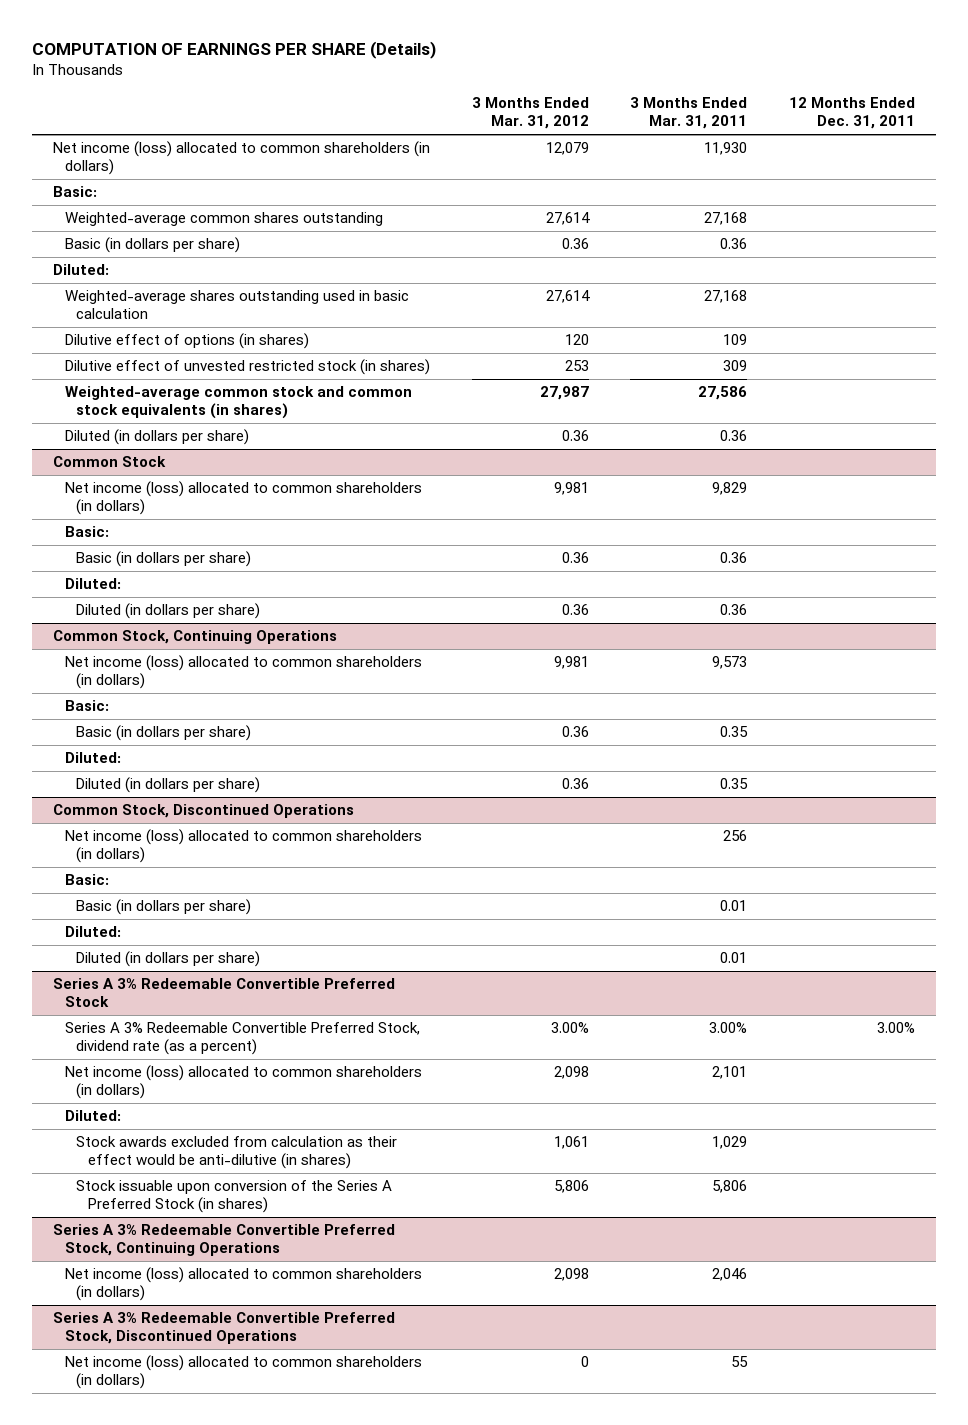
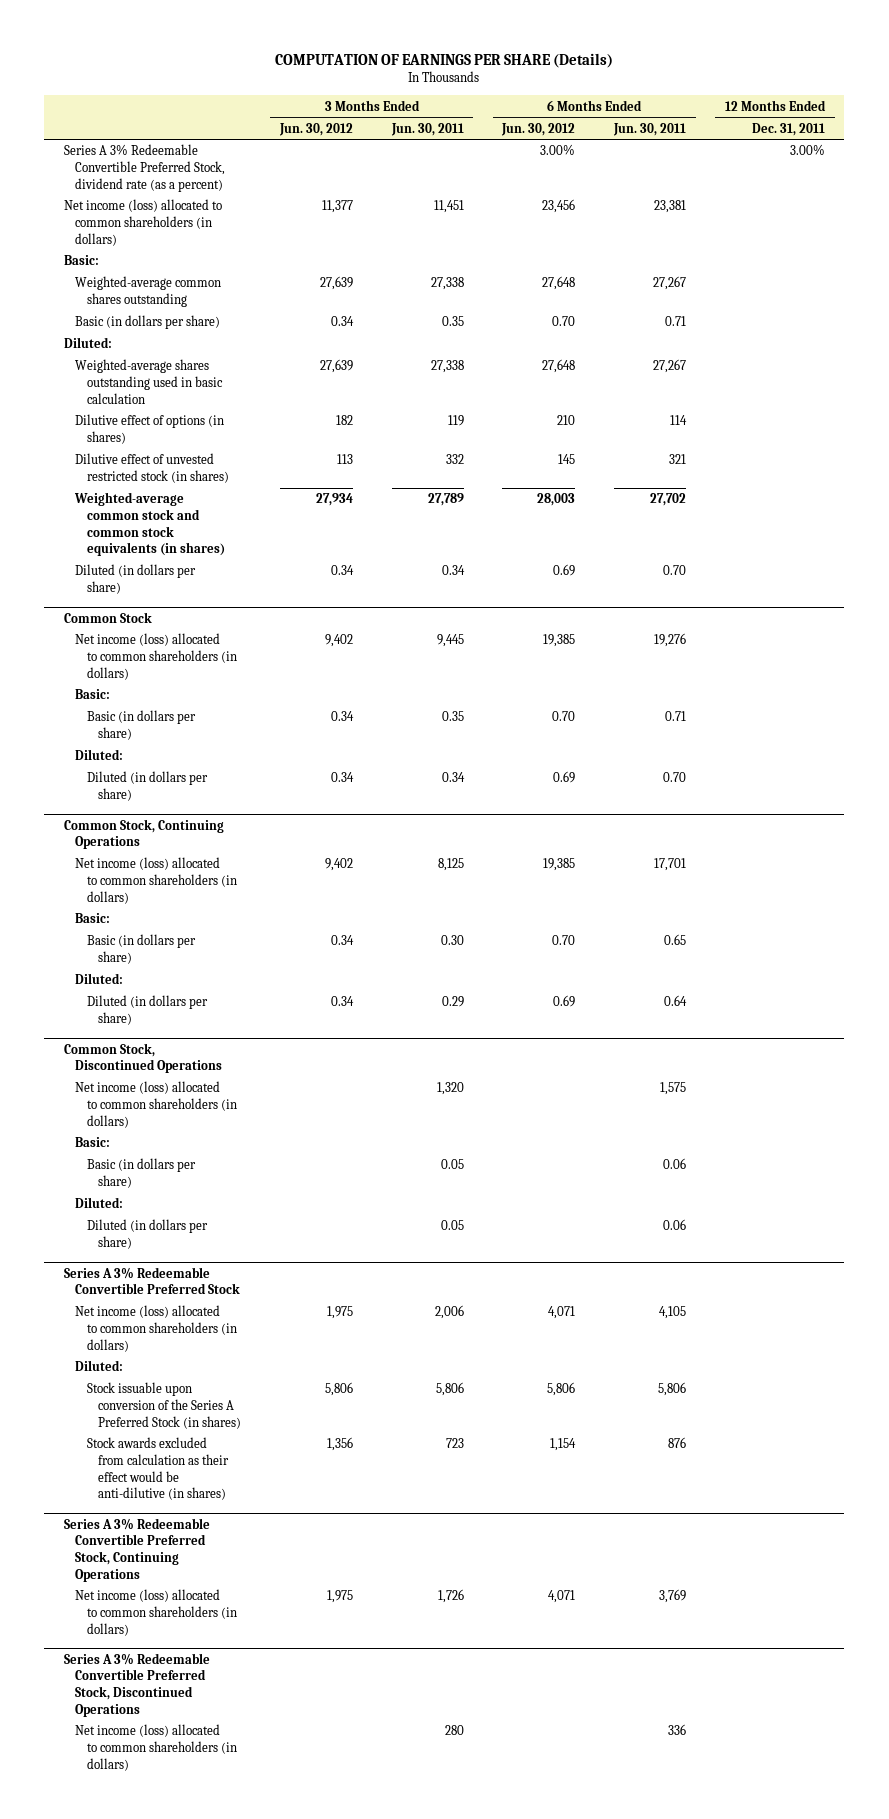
- | 3 Months Ended Mar. 31, 2012 | 3 Months Ended Mar. 31, 2011 | 12 Months Ended Dec. 31, 2011
+ | 3 Months Ended Jun. 30, 2012 | 3 Months Ended Jun. 30, 2011 | 6 Months Ended Jun. 30, 2012 | 6 Months Ended Jun. 30, 2011 | 12 Months Ended Dec. 31, 2011
+ Series A 3% Redeemable Convertible Preferred Stock, dividend rate (as a percent) | | | 3.00% | | 3.00%
@ Series A 3% Redeemable Convertible Preferred Stock
- Series A 3% Redeemable Convertible Preferred Stock, dividend rate (as a percent) | 3.00% | 3.00% | 3.00%
moved down: Stock awards excluded from calculation as their effect would be anti-dilutive (in shares) | 1,356 | 723 | 1,154 | 876 |

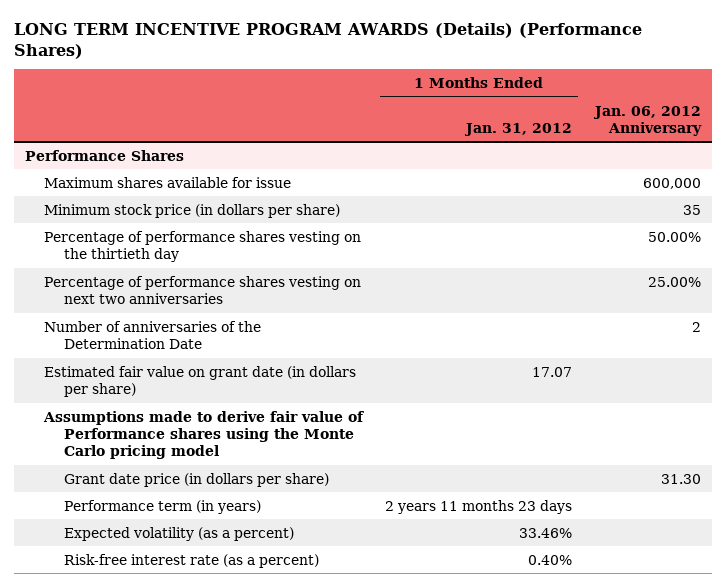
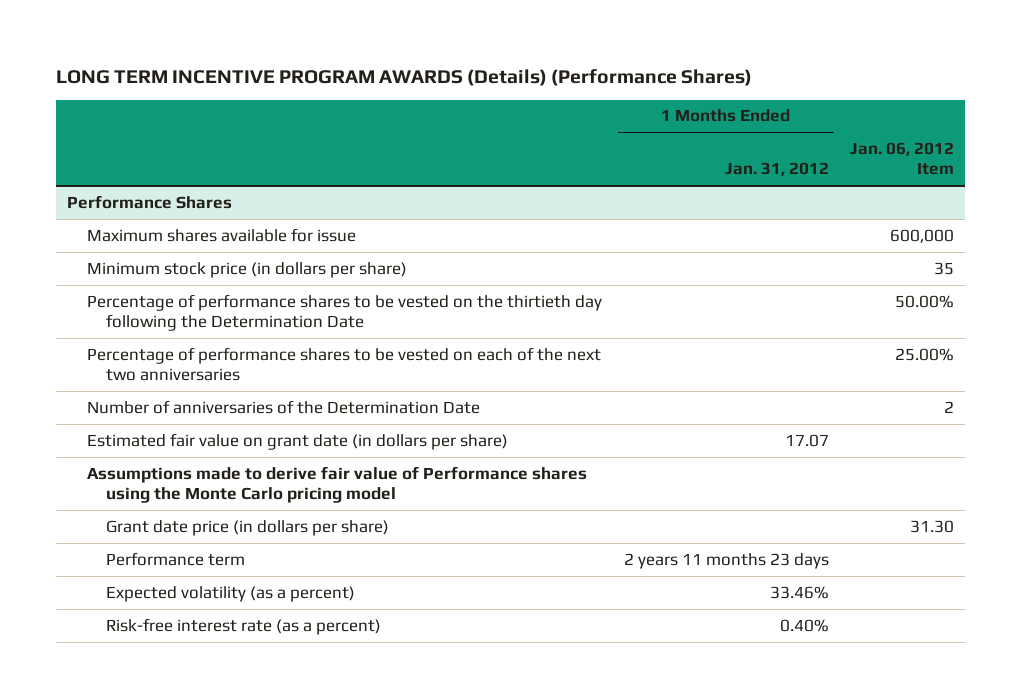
- | 1 Months Ended Jan. 31, 2012 | Jan. 06, 2012 Anniversary
+ | 1 Months Ended Jan. 31, 2012 | Jan. 06, 2012 Item
@ Performance Shares
- Percentage of performance shares vesting on the thirtieth day | | 50.00%
- Percentage of performance shares vesting on next two anniversaries | | 25.00%
+ Percentage of performance shares to be vested on the thirtieth day following the Determination Date | | 50.00%
+ Percentage of performance shares to be vested on each of the next two anniversaries | | 25.00%
- Performance term (in years) | 2 years 11 months 23 days |
+ Performance term | 2 years 11 months 23 days |

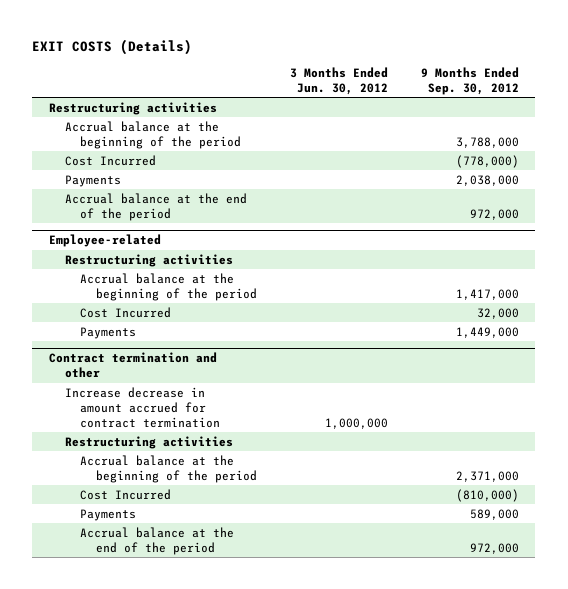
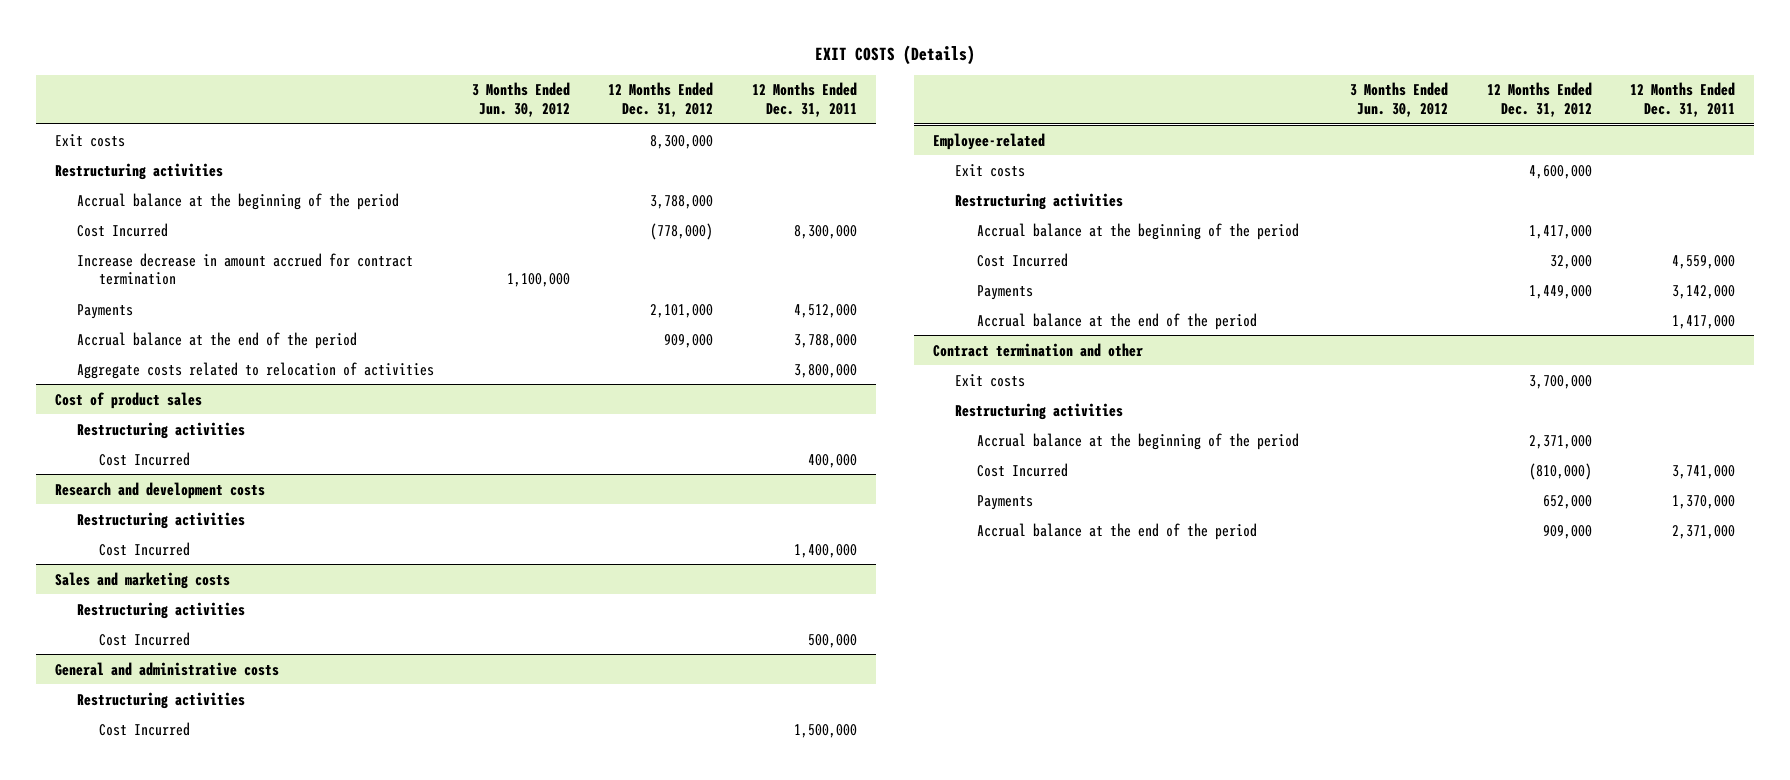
- | 3 Months Ended Jun. 30, 2012 | 9 Months Ended Sep. 30, 2012
+ | 3 Months Ended Jun. 30, 2012 | 12 Months Ended Dec. 31, 2012 | 12 Months Ended Dec. 31, 2011
+ Exit costs | | 8,300,000 |
+ Increase decrease in amount accrued for contract termination | 1,100,000 | |
+ Aggregate costs related to relocation of activities | | | 3,800,000
+ Cost of product sales
+ Restructuring activities
+ Cost Incurred | | | 400,000
+ Research and development costs
+ Restructuring activities
+ Cost Incurred | | | 1,400,000
+ Sales and marketing costs
+ Restructuring activities
+ Cost Incurred | | | 500,000
+ General and administrative costs
+ Restructuring activities
+ Cost Incurred | | | 1,500,000
@ Employee-related
+ Exit costs | | 4,600,000 |
+ Accrual balance at the end of the period | | | 1,417,000
@ Contract termination and other
- Increase decrease in amount accrued for contract termination | 1,000,000 |
+ Exit costs | | 3,700,000 |

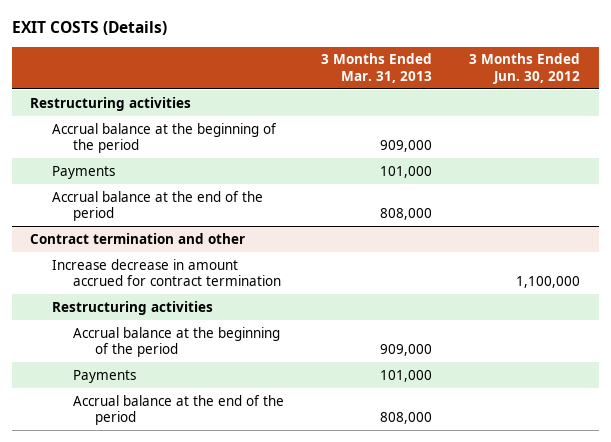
- | 3 Months Ended Jun. 30, 2012 | 12 Months Ended Dec. 31, 2012 | 12 Months Ended Dec. 31, 2011
+ | 3 Months Ended Mar. 31, 2013 | 3 Months Ended Jun. 30, 2012
- Exit costs | | 8,300,000 |
- Cost Incurred | | (778,000) | 8,300,000
- Increase decrease in amount accrued for contract termination | 1,100,000 | |
- Aggregate costs related to relocation of activities | | | 3,800,000
- Cost of product sales
- Restructuring activities
- Cost Incurred | | | 400,000
- Research and development costs
- Restructuring activities
- Cost Incurred | | | 1,400,000
- Sales and marketing costs
- Restructuring activities
- Cost Incurred | | | 500,000
- General and administrative costs
- Restructuring activities
- Cost Incurred | | | 1,500,000
- Employee-related
- Exit costs | | 4,600,000 |
- Restructuring activities
- Accrual balance at the beginning of the period | | 1,417,000 |
- Cost Incurred | | 32,000 | 4,559,000
- Payments | | 1,449,000 | 3,142,000
- Accrual balance at the end of the period | | | 1,417,000
@ Contract termination and other
- Exit costs | | 3,700,000 |
+ Increase decrease in amount accrued for contract termination | | 1,100,000
- Cost Incurred | | (810,000) | 3,741,000

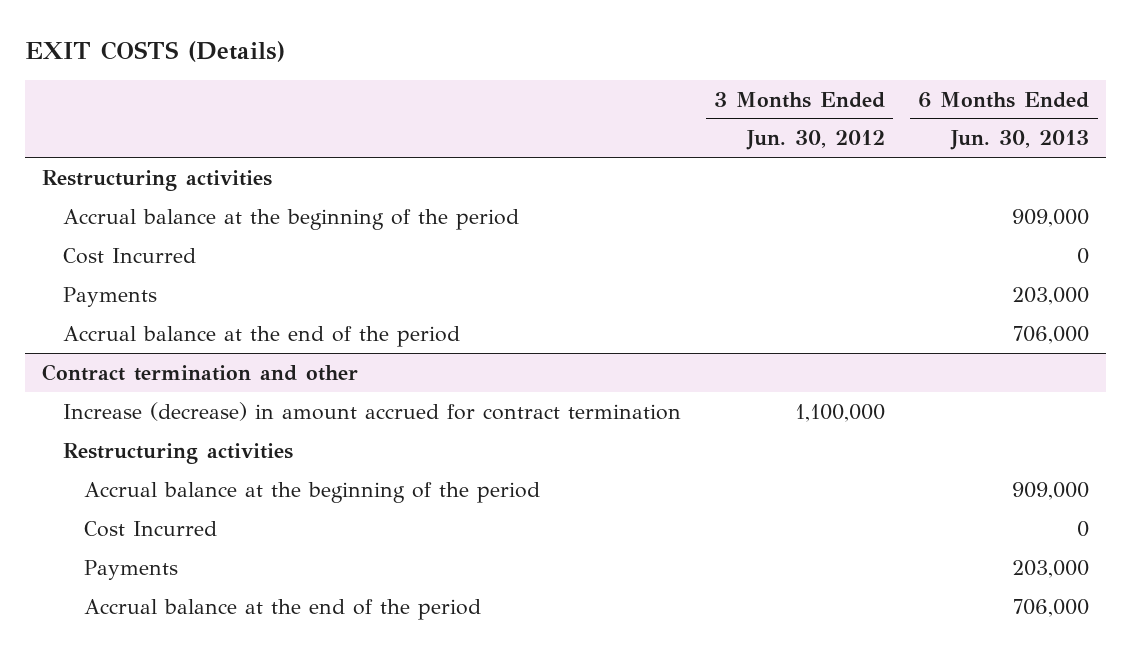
- | 3 Months Ended Mar. 31, 2013 | 3 Months Ended Jun. 30, 2012
+ | 3 Months Ended Jun. 30, 2012 | 6 Months Ended Jun. 30, 2013
+ Cost Incurred | | 0
@ Contract termination and other
- Increase decrease in amount accrued for contract termination | | 1,100,000
+ Increase (decrease) in amount accrued for contract termination | 1,100,000 |
+ Cost Incurred | | 0

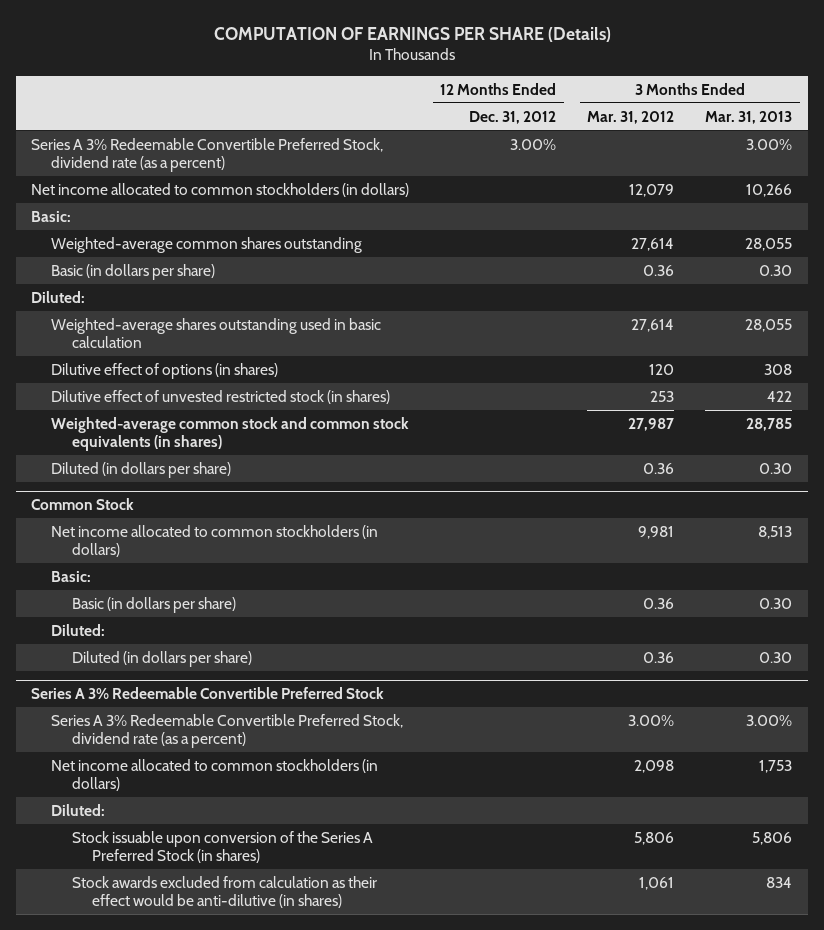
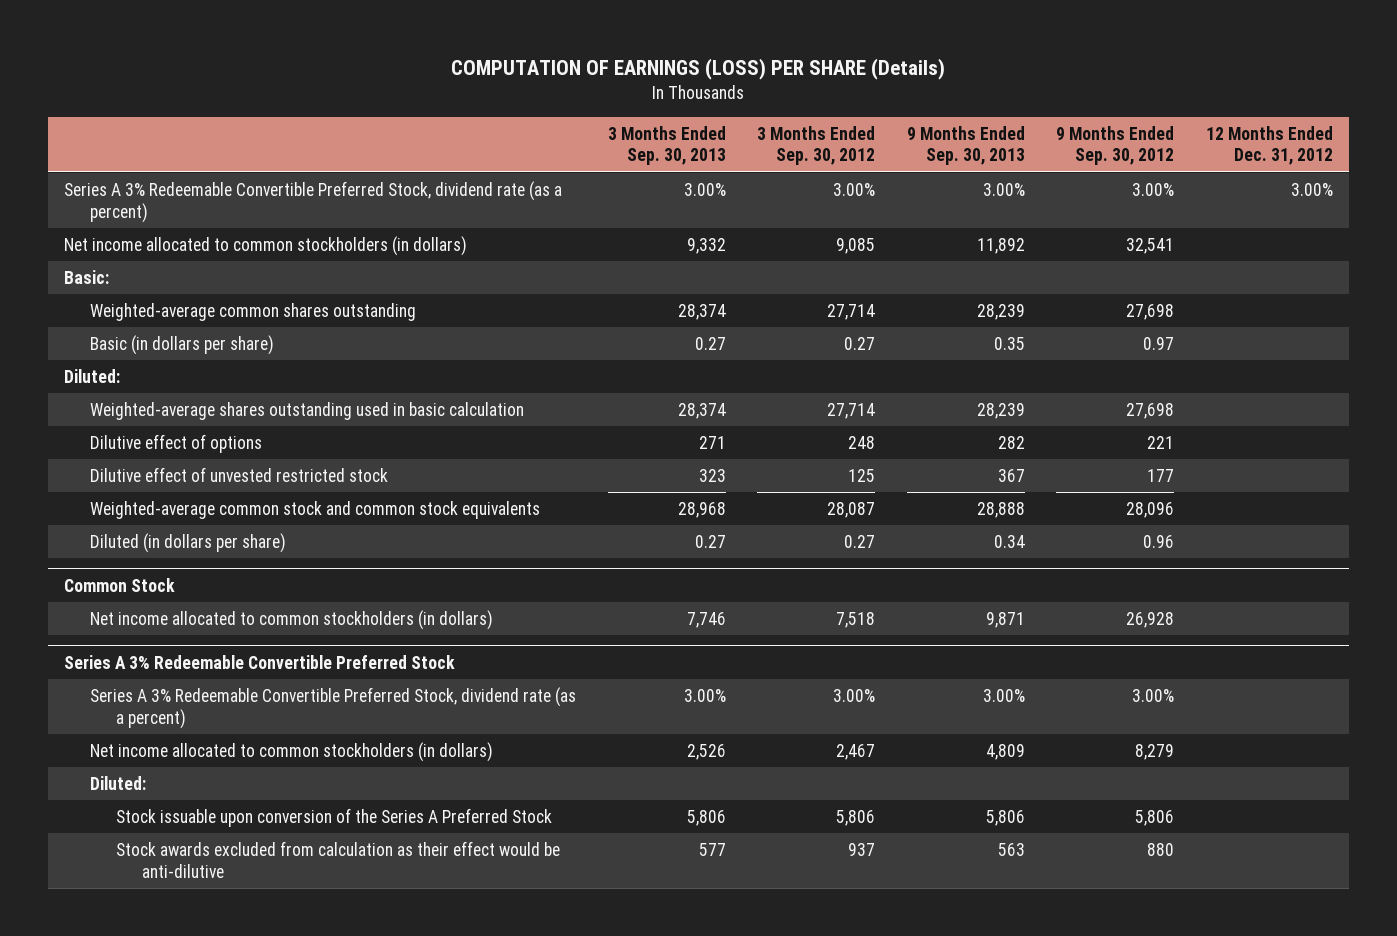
- COMPUTATION OF EARNINGS PER SHARE (Details)
+ COMPUTATION OF EARNINGS (LOSS) PER SHARE (Details)
- | 12 Months Ended Dec. 31, 2012 | 3 Months Ended Mar. 31, 2012 | 3 Months Ended Mar. 31, 2013
+ | 3 Months Ended Sep. 30, 2013 | 3 Months Ended Sep. 30, 2012 | 9 Months Ended Sep. 30, 2013 | 9 Months Ended Sep. 30, 2012 | 12 Months Ended Dec. 31, 2012
- Dilutive effect of options (in shares) | | 120 | 308
- Dilutive effect of unvested restricted stock (in shares) | | 253 | 422
- Weighted-average common stock and common stock equivalents (in shares) | | 27,987 | 28,785
+ Dilutive effect of options | 271 | 248 | 282 | 221 |
+ Dilutive effect of unvested restricted stock | 323 | 125 | 367 | 177 |
+ Weighted-average common stock and common stock equivalents | 28,968 | 28,087 | 28,888 | 28,096 |
@ Common Stock
- Basic:
- Basic (in dollars per share) | | 0.36 | 0.30
- Diluted:
- Diluted (in dollars per share) | | 0.36 | 0.30
@ Series A 3% Redeemable Convertible Preferred Stock
- Stock issuable upon conversion of the Series A Preferred Stock (in shares) | | 5,806 | 5,806
- Stock awards excluded from calculation as their effect would be anti-dilutive (in shares) | | 1,061 | 834
+ Stock issuable upon conversion of the Series A Preferred Stock | 5,806 | 5,806 | 5,806 | 5,806 |
+ Stock awards excluded from calculation as their effect would be anti-dilutive | 577 | 937 | 563 | 880 |

